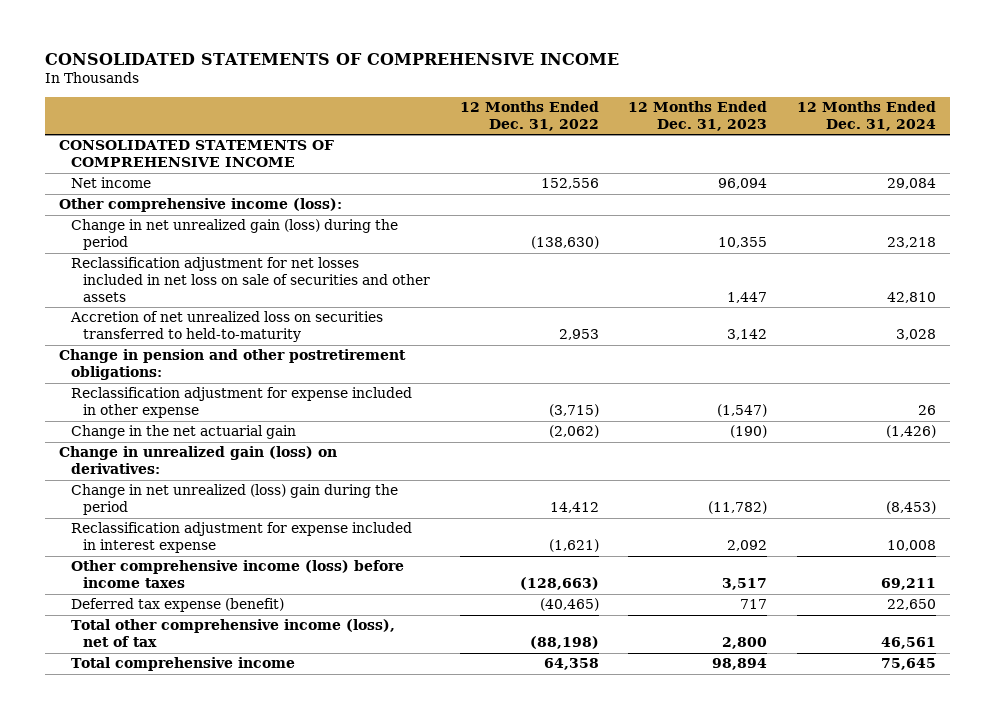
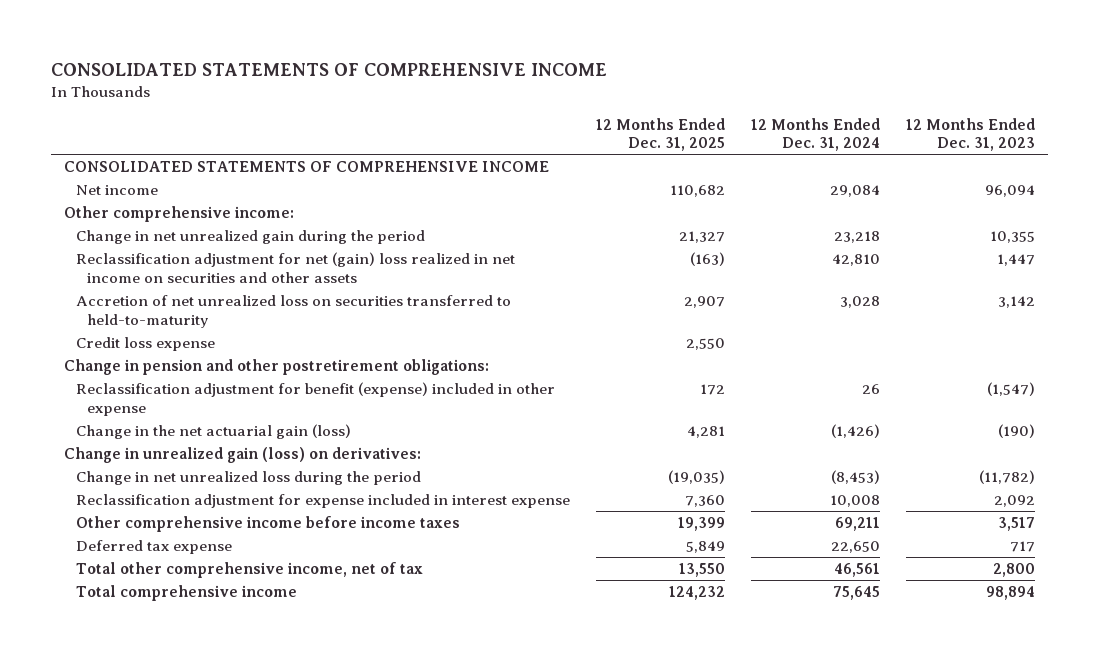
- | 12 Months Ended Dec. 31, 2022 | 12 Months Ended Dec. 31, 2023 | 12 Months Ended Dec. 31, 2024
+ | 12 Months Ended Dec. 31, 2025 | 12 Months Ended Dec. 31, 2024 | 12 Months Ended Dec. 31, 2023
- Other comprehensive income (loss):
- Change in net unrealized gain (loss) during the period | (138,630) | 10,355 | 23,218
- Reclassification adjustment for net losses included in net loss on sale of securities and other assets | | 1,447 | 42,810
+ Other comprehensive income:
+ Change in net unrealized gain during the period | 21,327 | 23,218 | 10,355
+ Reclassification adjustment for net (gain) loss realized in net income on securities and other assets | (163) | 42,810 | 1,447
+ Credit loss expense | 2,550 | |
- Reclassification adjustment for expense included in other expense | (3,715) | (1,547) | 26
- Change in the net actuarial gain | (2,062) | (190) | (1,426)
+ Reclassification adjustment for benefit (expense) included in other expense | 172 | 26 | (1,547)
+ Change in the net actuarial gain (loss) | 4,281 | (1,426) | (190)
- Change in net unrealized (loss) gain during the period | 14,412 | (11,782) | (8,453)
+ Change in net unrealized loss during the period | (19,035) | (8,453) | (11,782)
- Other comprehensive income (loss) before income taxes | (128,663) | 3,517 | 69,211
- Deferred tax expense (benefit) | (40,465) | 717 | 22,650
- Total other comprehensive income (loss), net of tax | (88,198) | 2,800 | 46,561
+ Other comprehensive income before income taxes | 19,399 | 69,211 | 3,517
+ Deferred tax expense | 5,849 | 22,650 | 717
+ Total other comprehensive income, net of tax | 13,550 | 46,561 | 2,800

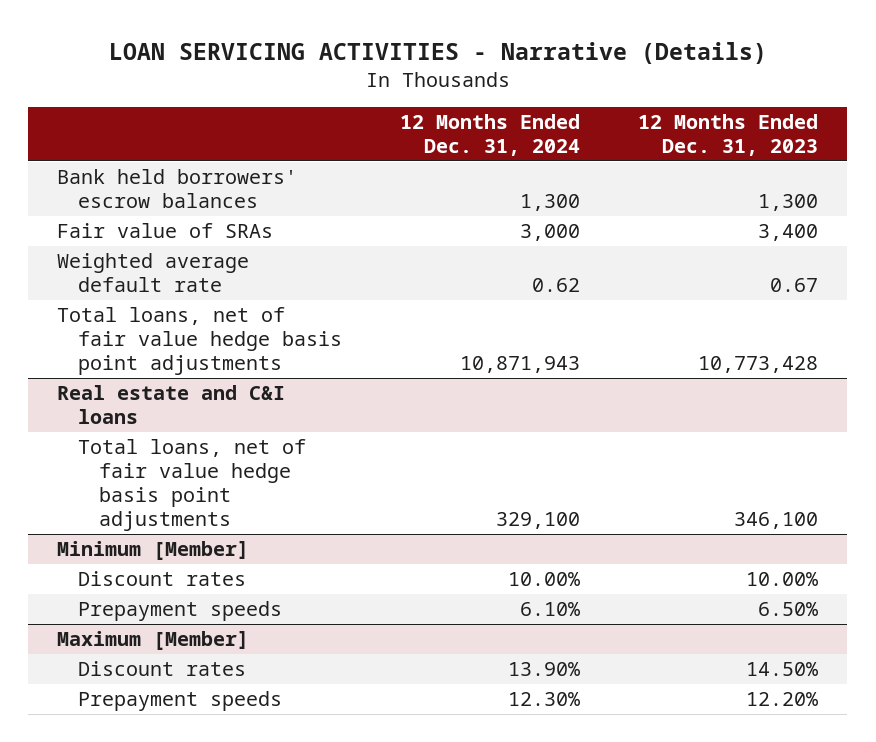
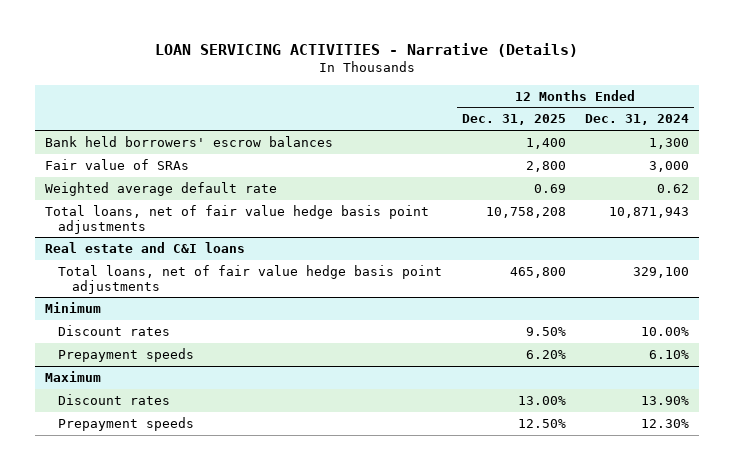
- | 12 Months Ended Dec. 31, 2024 | 12 Months Ended Dec. 31, 2023
+ | 12 Months Ended Dec. 31, 2025 | 12 Months Ended Dec. 31, 2024
- Minimum [Member]
+ Minimum
- Maximum [Member]
+ Maximum

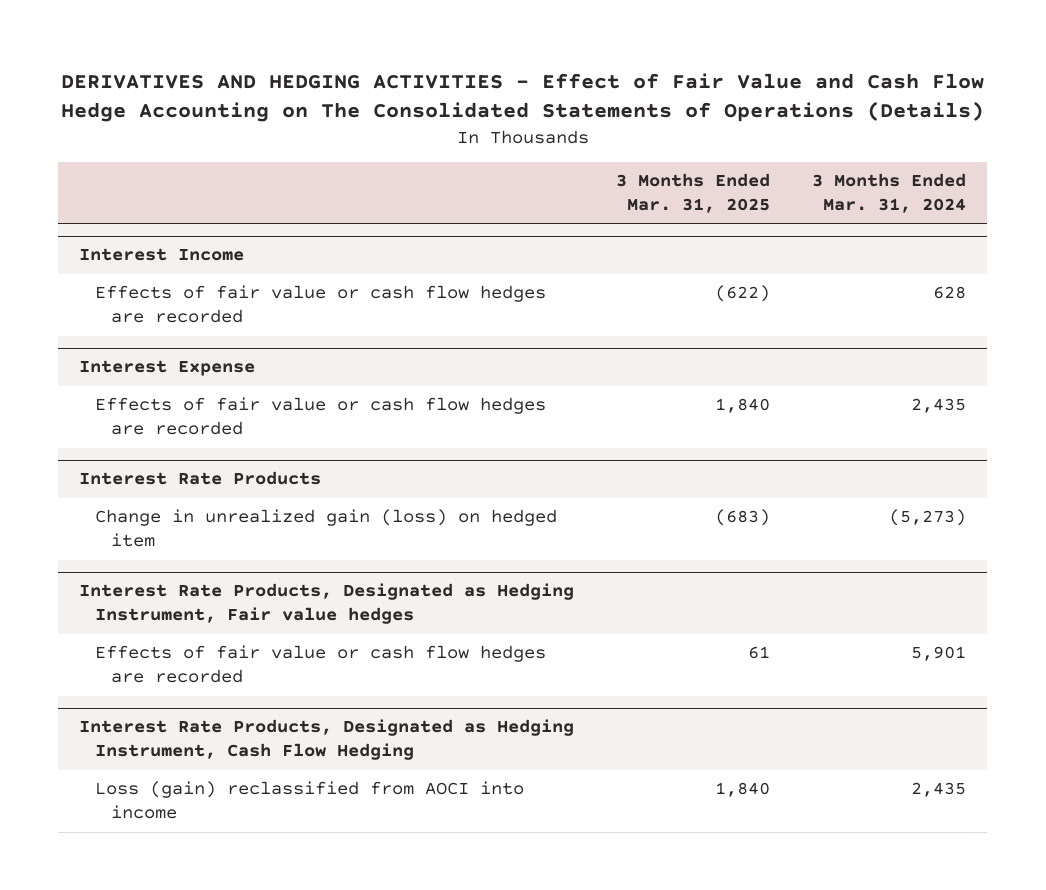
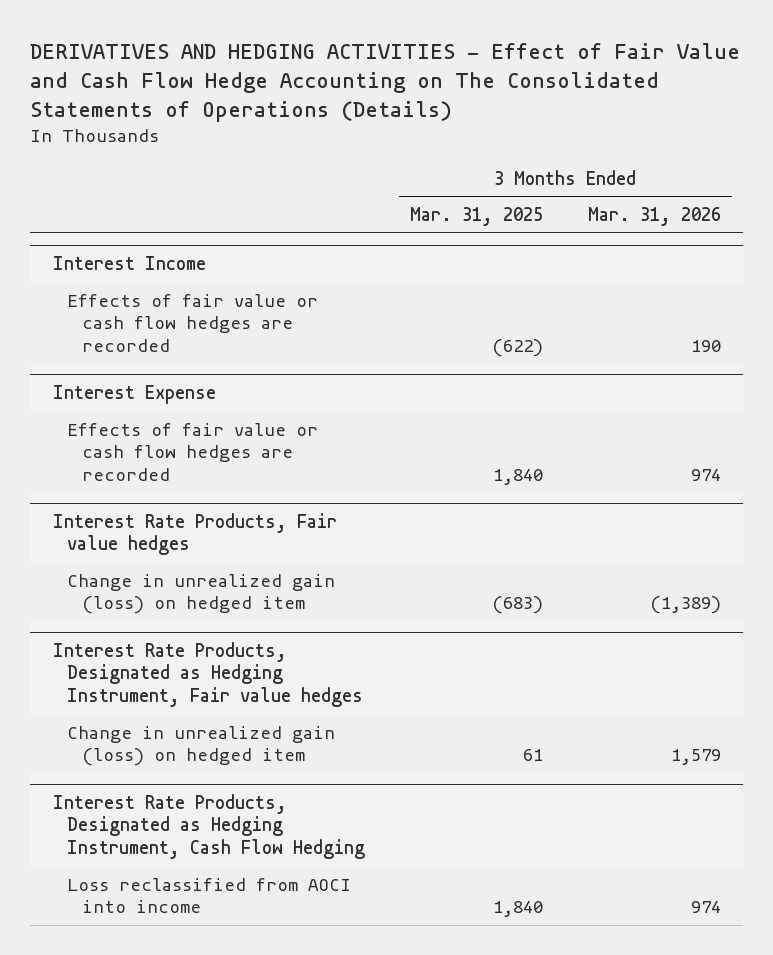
- | 3 Months Ended Mar. 31, 2025 | 3 Months Ended Mar. 31, 2024
+ | 3 Months Ended Mar. 31, 2025 | 3 Months Ended Mar. 31, 2026
- Interest Rate Products
+ Interest Rate Products, Fair value hedges
@ Interest Rate Products, Designated as Hedging Instrument, Fair value hedges
- Effects of fair value or cash flow hedges are recorded | 61 | 5,901
+ Change in unrealized gain (loss) on hedged item | 61 | 1,579
@ Interest Rate Products, Designated as Hedging Instrument, Cash Flow Hedging
- Loss (gain) reclassified from AOCI into income | 1,840 | 2,435
+ Loss reclassified from AOCI into income | 1,840 | 974

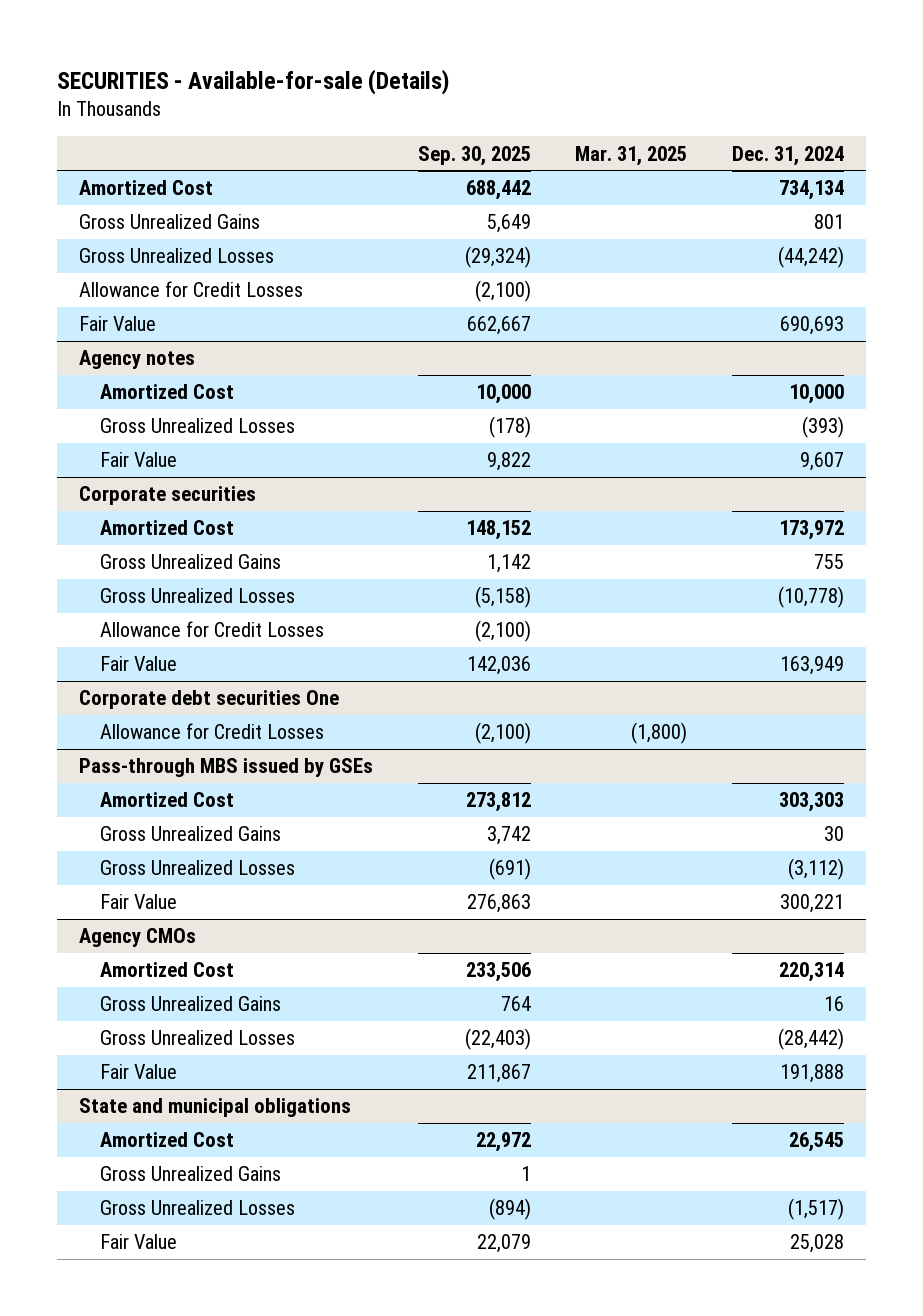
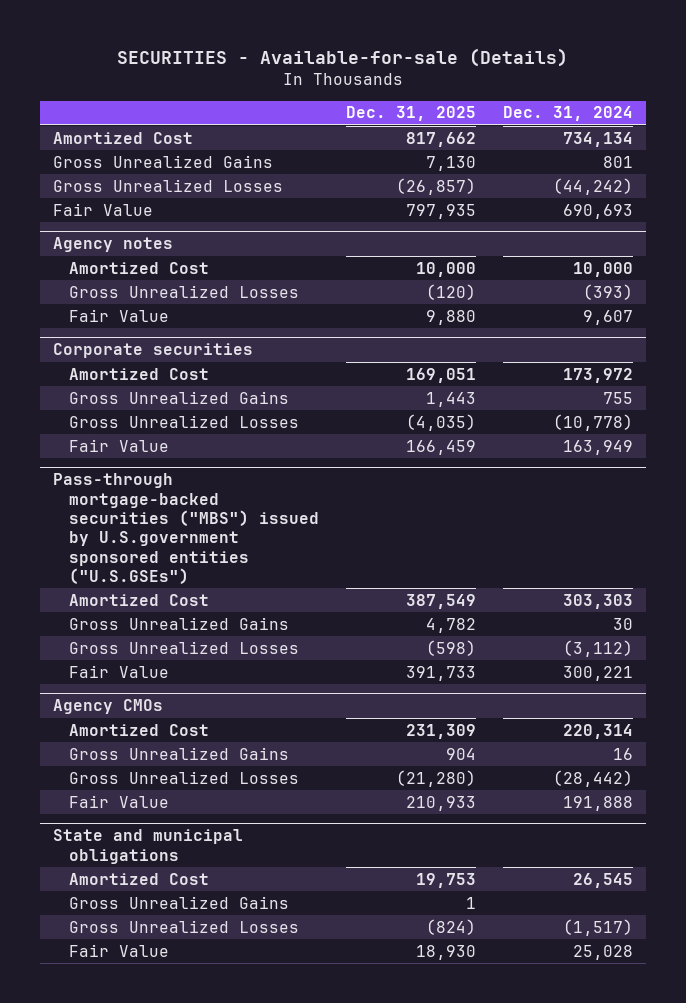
- | Sep. 30, 2025 | Mar. 31, 2025 | Dec. 31, 2024
+ | Dec. 31, 2025 | Dec. 31, 2024
- Allowance for Credit Losses | (2,100) | |
@ Corporate securities
- Allowance for Credit Losses | (2,100) | |
- Corporate debt securities One
- Allowance for Credit Losses | (2,100) | (1,800) |
- Pass-through MBS issued by GSEs
+ Pass-through mortgage-backed securities ("MBS") issued by U.S.government sponsored entities ("U.S.GSEs")

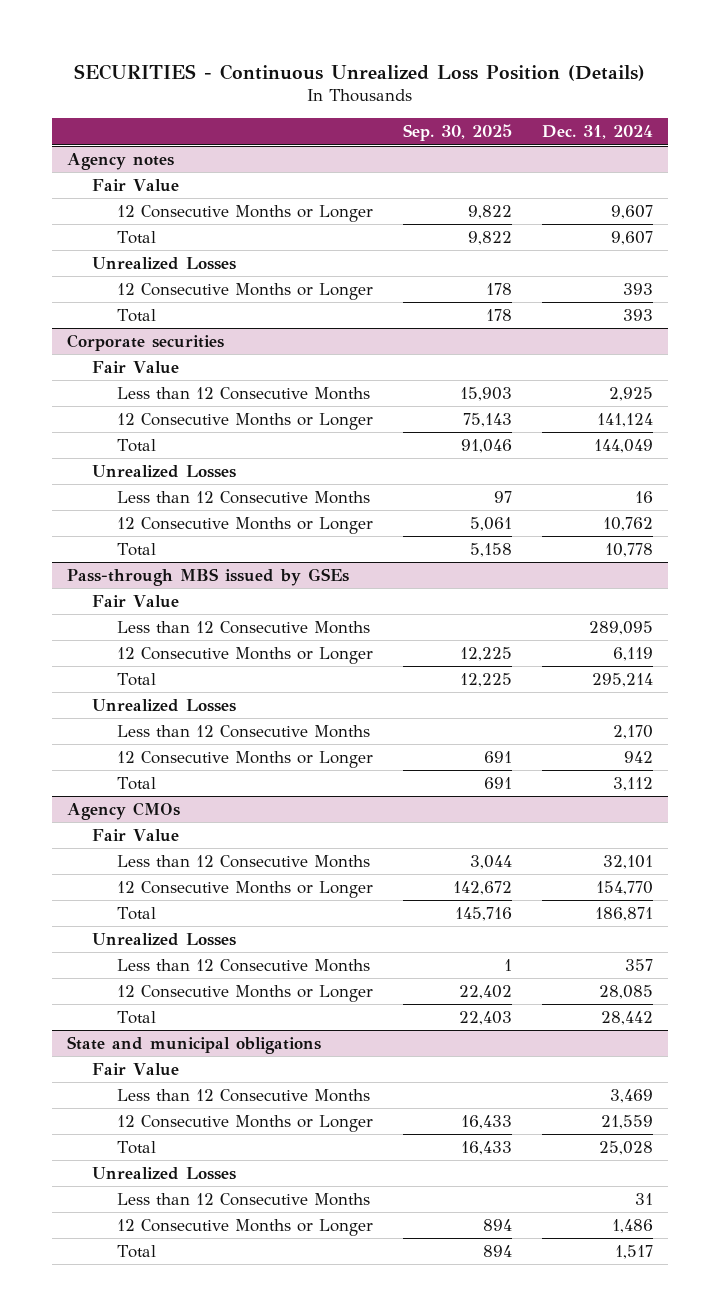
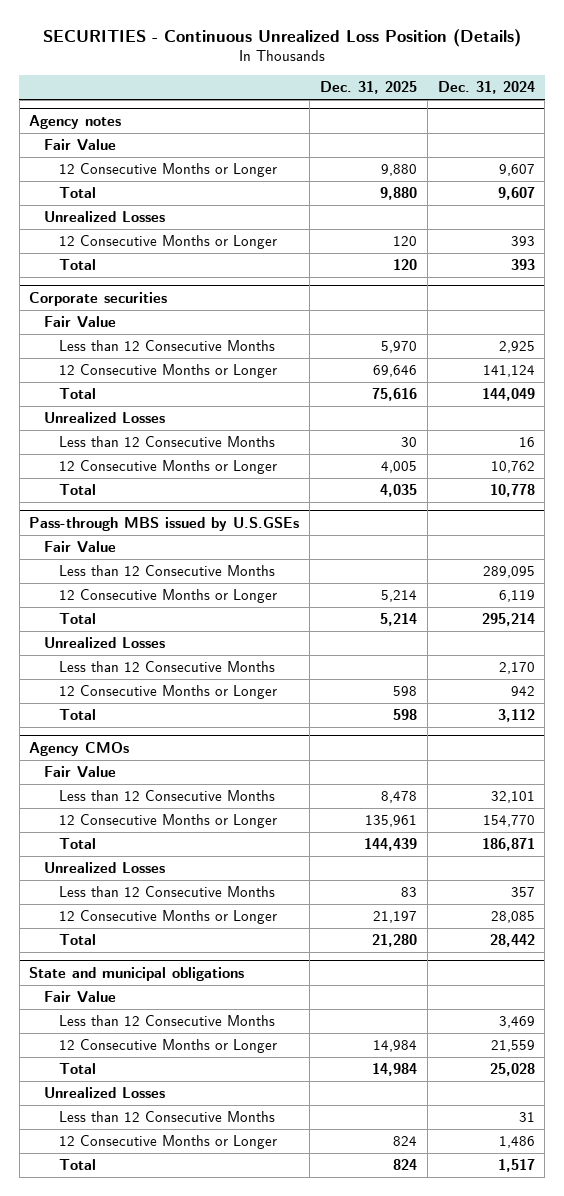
- | Sep. 30, 2025 | Dec. 31, 2024
+ | Dec. 31, 2025 | Dec. 31, 2024
- Pass-through MBS issued by GSEs
+ Pass-through MBS issued by U.S.GSEs

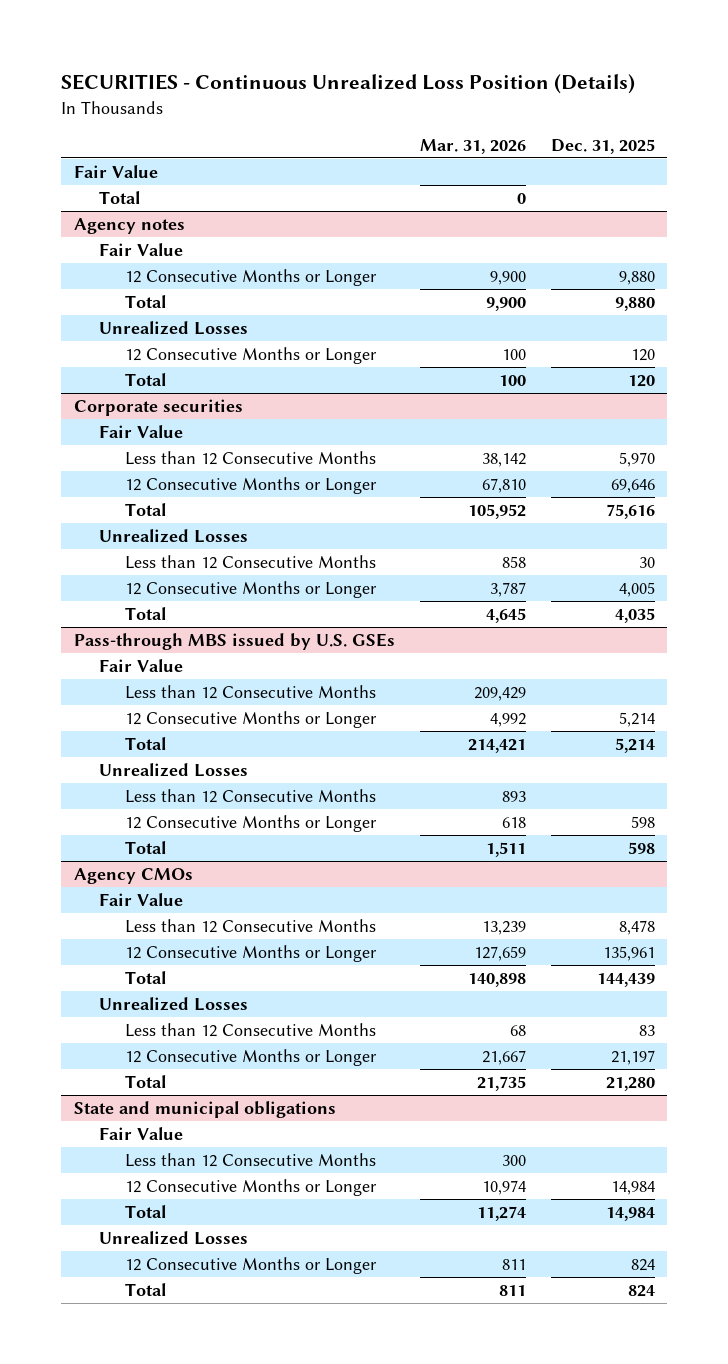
- | Dec. 31, 2025 | Dec. 31, 2024
+ | Mar. 31, 2026 | Dec. 31, 2025
+ Fair Value
+ Total | 0 |
- Pass-through MBS issued by U.S.GSEs
+ Pass-through MBS issued by U.S. GSEs
@ State and municipal obligations
- Less than 12 Consecutive Months | | 31

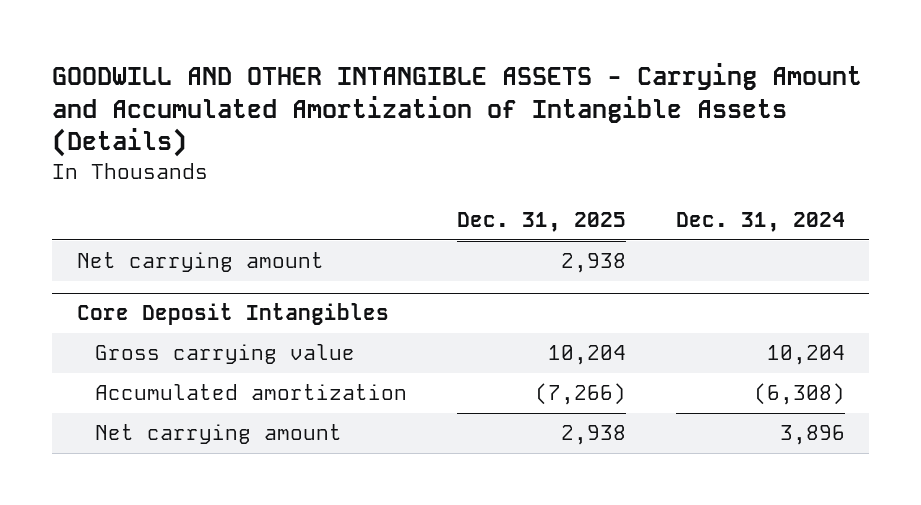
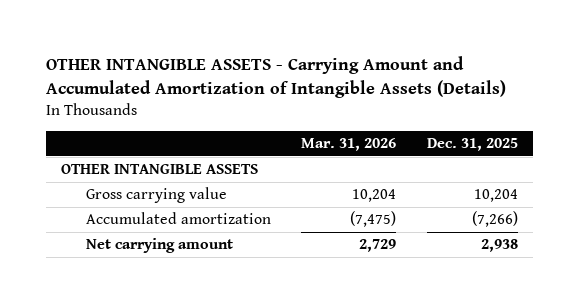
- GOODWILL AND OTHER INTANGIBLE ASSETS - Carrying Amount and Accumulated Amortization of Intangible Assets (Details)
+ OTHER INTANGIBLE ASSETS - Carrying Amount and Accumulated Amortization of Intangible Assets (Details)
- | Dec. 31, 2025 | Dec. 31, 2024
+ | Mar. 31, 2026 | Dec. 31, 2025
- Net carrying amount | 2,938 |
- Core Deposit Intangibles
+ OTHER INTANGIBLE ASSETS

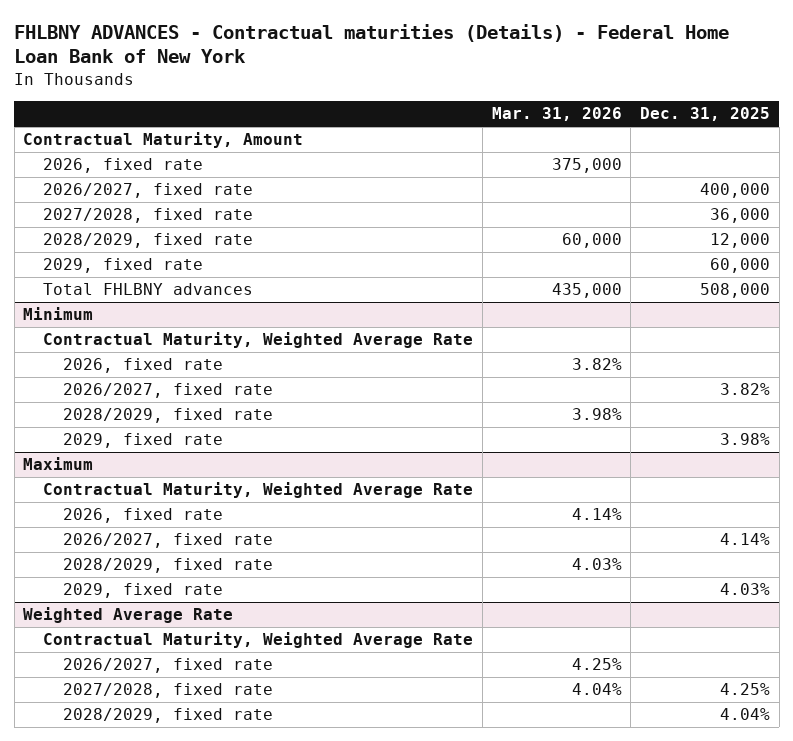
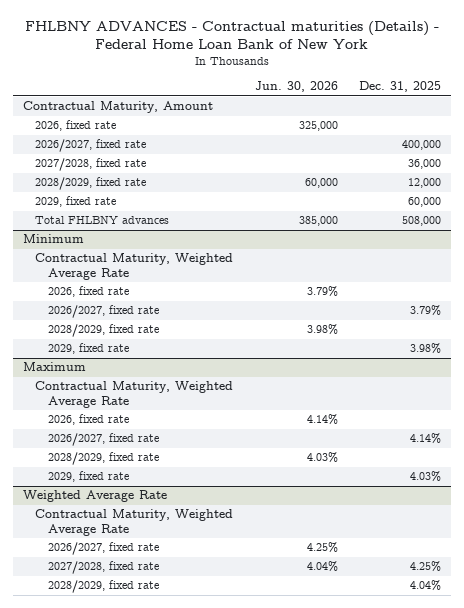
- | Mar. 31, 2026 | Dec. 31, 2025
+ | Jun. 30, 2026 | Dec. 31, 2025
@ Minimum
- 2026/2027, fixed rate | | 3.82%
+ 2026/2027, fixed rate | | 3.79%

